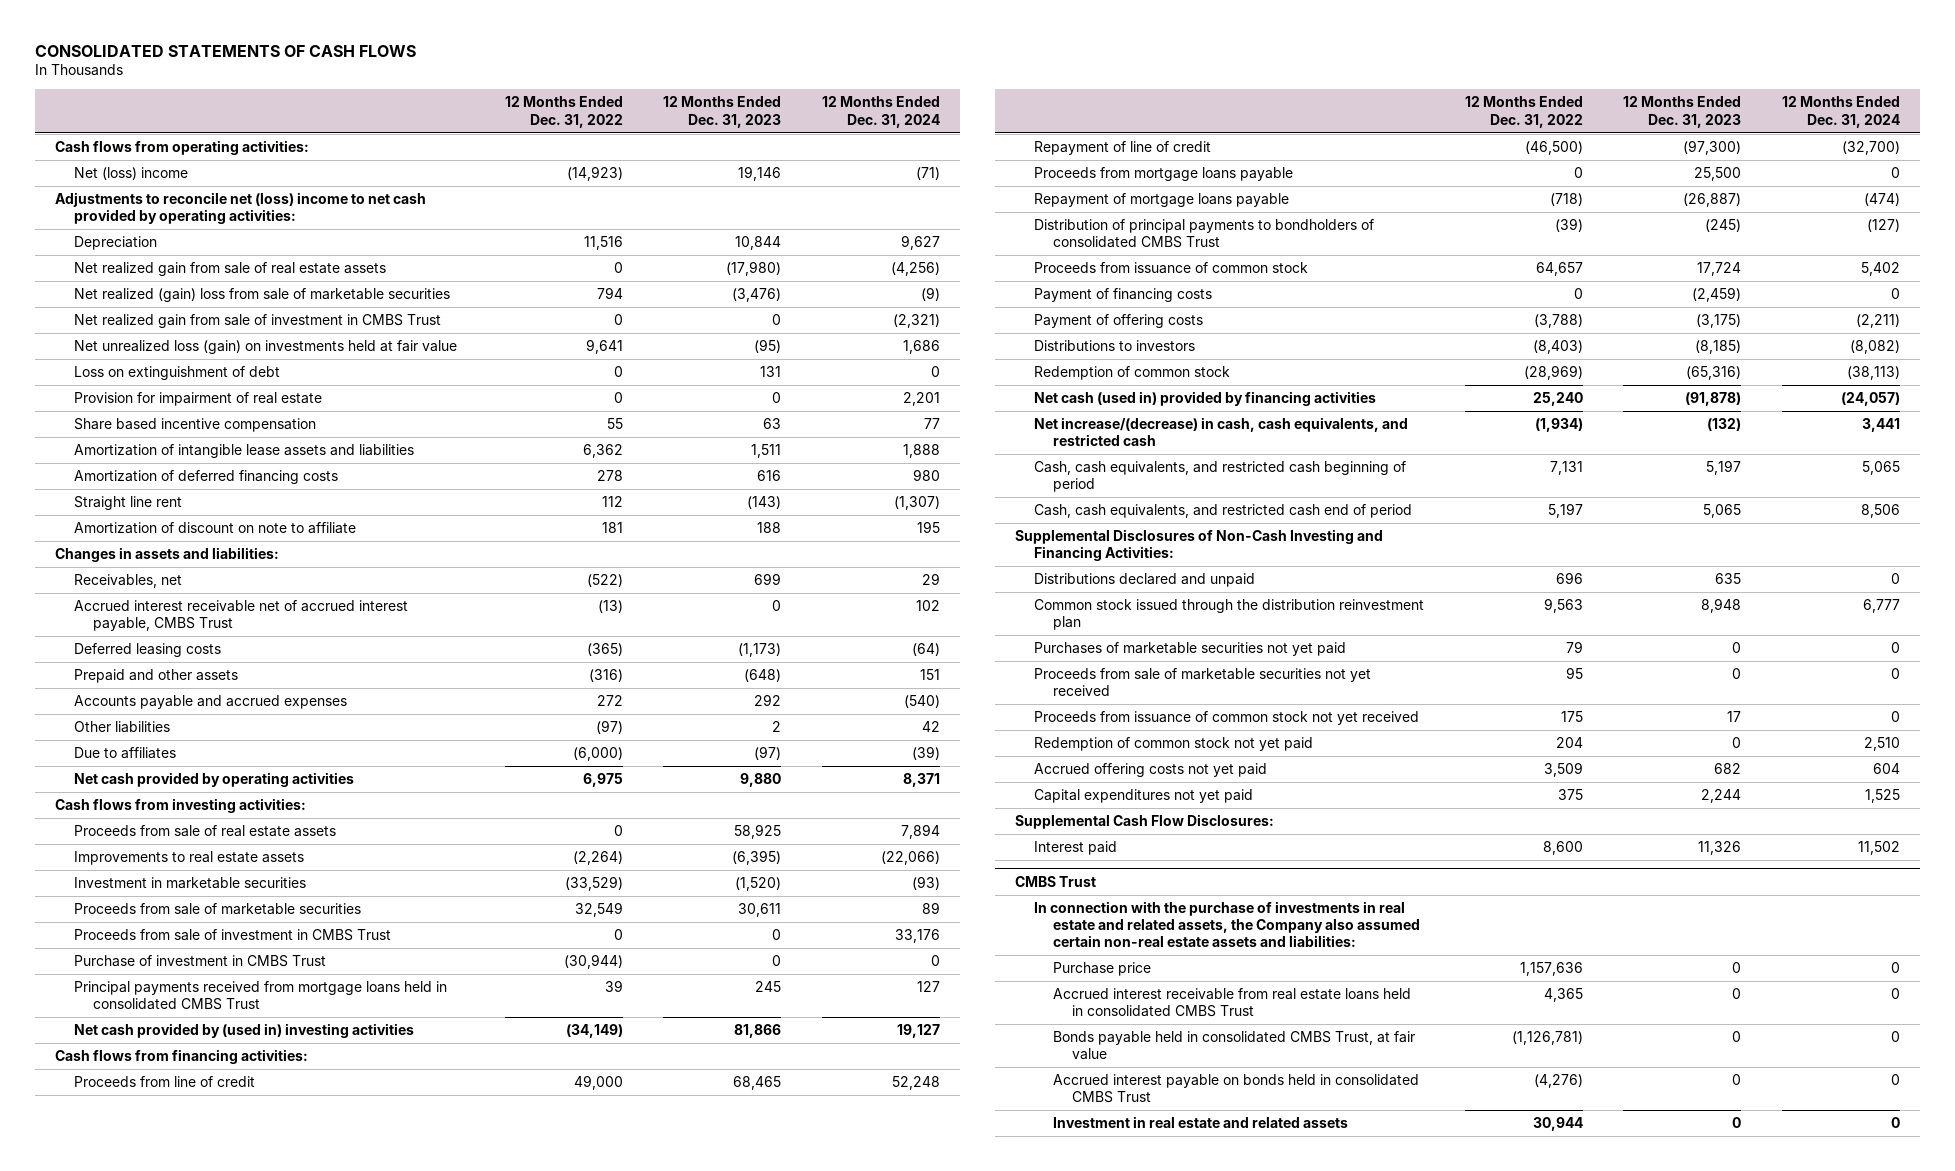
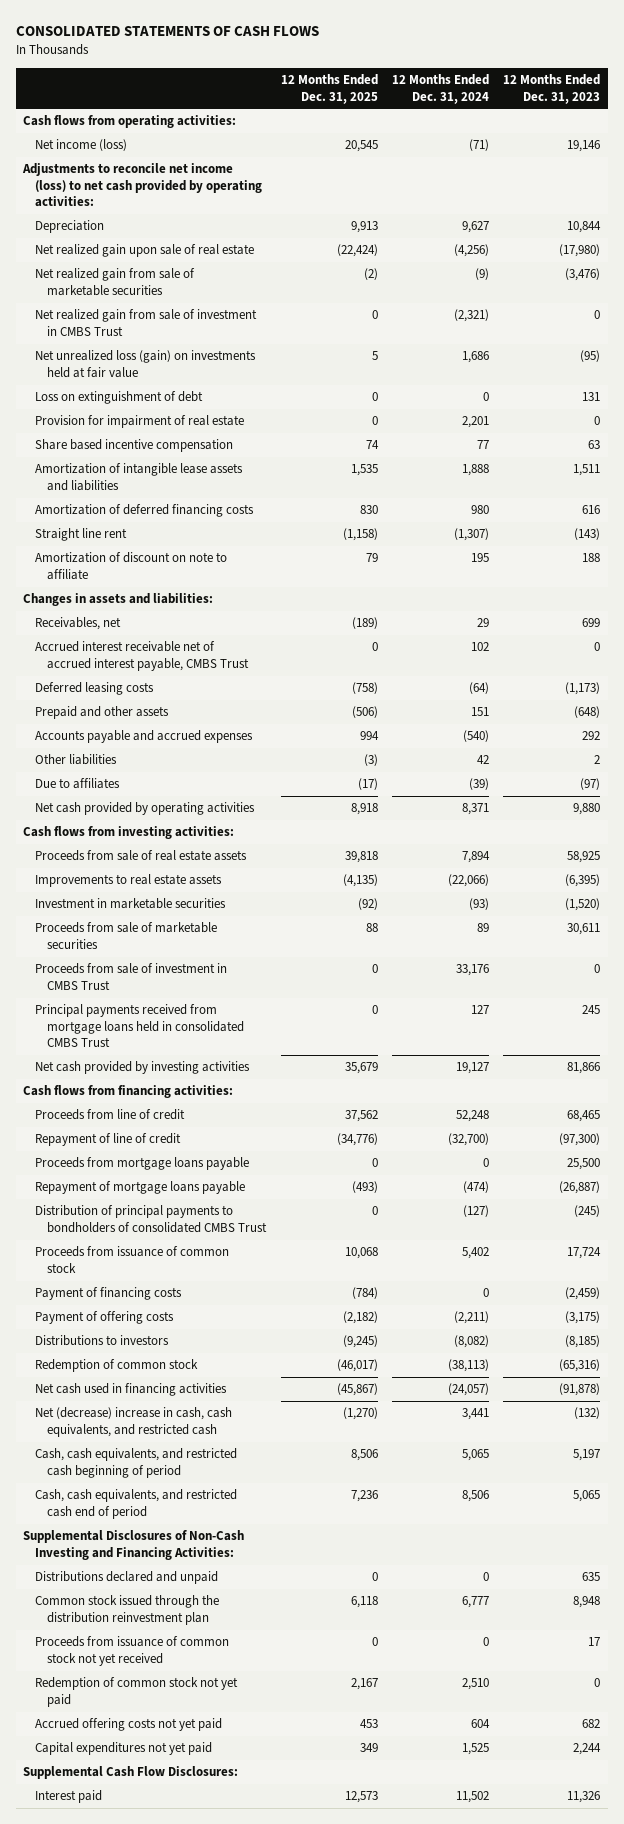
- | 12 Months Ended Dec. 31, 2022 | 12 Months Ended Dec. 31, 2023 | 12 Months Ended Dec. 31, 2024
+ | 12 Months Ended Dec. 31, 2025 | 12 Months Ended Dec. 31, 2024 | 12 Months Ended Dec. 31, 2023
- Net (loss) income | (14,923) | 19,146 | (71)
- Adjustments to reconcile net (loss) income to net cash provided by operating activities:
+ Net income (loss) | 20,545 | (71) | 19,146
+ Adjustments to reconcile net income (loss) to net cash provided by operating activities:
- Net realized gain from sale of real estate assets | 0 | (17,980) | (4,256)
- Net realized (gain) loss from sale of marketable securities | 794 | (3,476) | (9)
+ Net realized gain upon sale of real estate | (22,424) | (4,256) | (17,980)
+ Net realized gain from sale of marketable securities | (2) | (9) | (3,476)
- Purchase of investment in CMBS Trust | (30,944) | 0 | 0
- Net cash provided by (used in) investing activities | (34,149) | 81,866 | 19,127
+ Net cash provided by investing activities | 35,679 | 19,127 | 81,866
- Net cash (used in) provided by financing activities | 25,240 | (91,878) | (24,057)
- Net increase/(decrease) in cash, cash equivalents, and restricted cash | (1,934) | (132) | 3,441
+ Net cash used in financing activities | (45,867) | (24,057) | (91,878)
+ Net (decrease) increase in cash, cash equivalents, and restricted cash | (1,270) | 3,441 | (132)
- Purchases of marketable securities not yet paid | 79 | 0 | 0
- Proceeds from sale of marketable securities not yet received | 95 | 0 | 0
- CMBS Trust
- In connection with the purchase of investments in real estate and related assets, the Company also assumed certain non-real estate assets and liabilities:
- Purchase price | 1,157,636 | 0 | 0
- Accrued interest receivable from real estate loans held in consolidated CMBS Trust | 4,365 | 0 | 0
- Bonds payable held in consolidated CMBS Trust, at fair value | (1,126,781) | 0 | 0
- Accrued interest payable on bonds held in consolidated CMBS Trust | (4,276) | 0 | 0
- Investment in real estate and related assets | 30,944 | 0 | 0

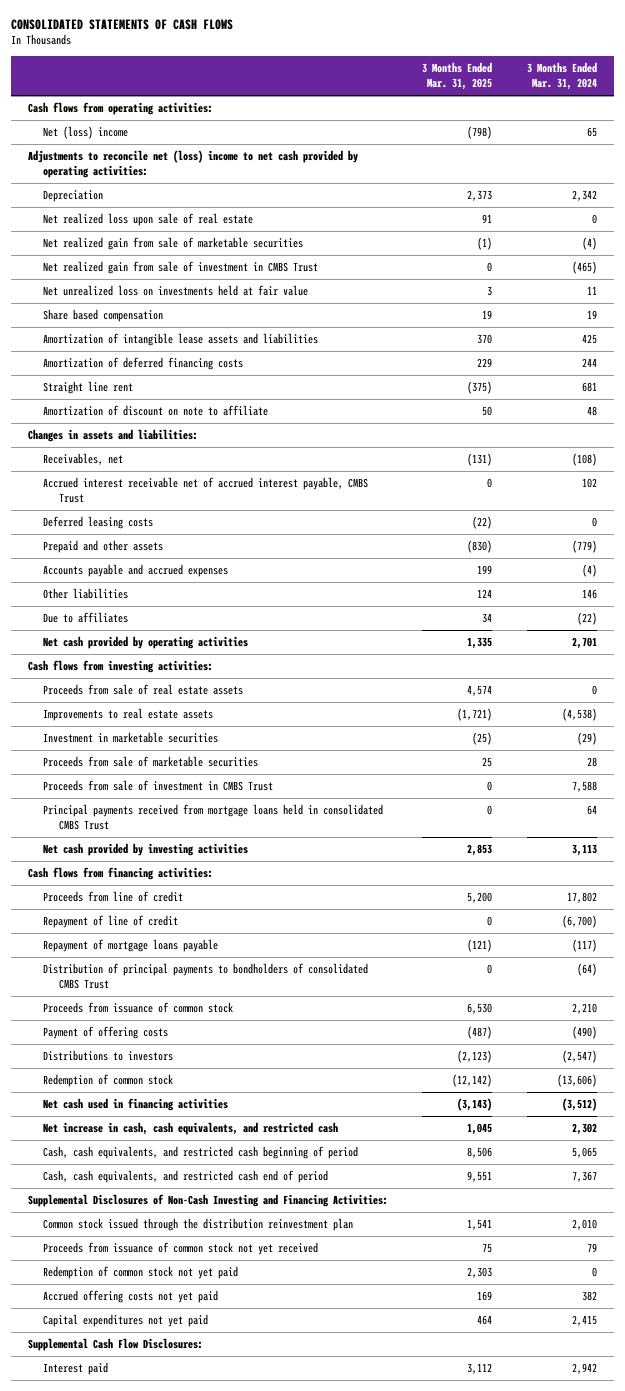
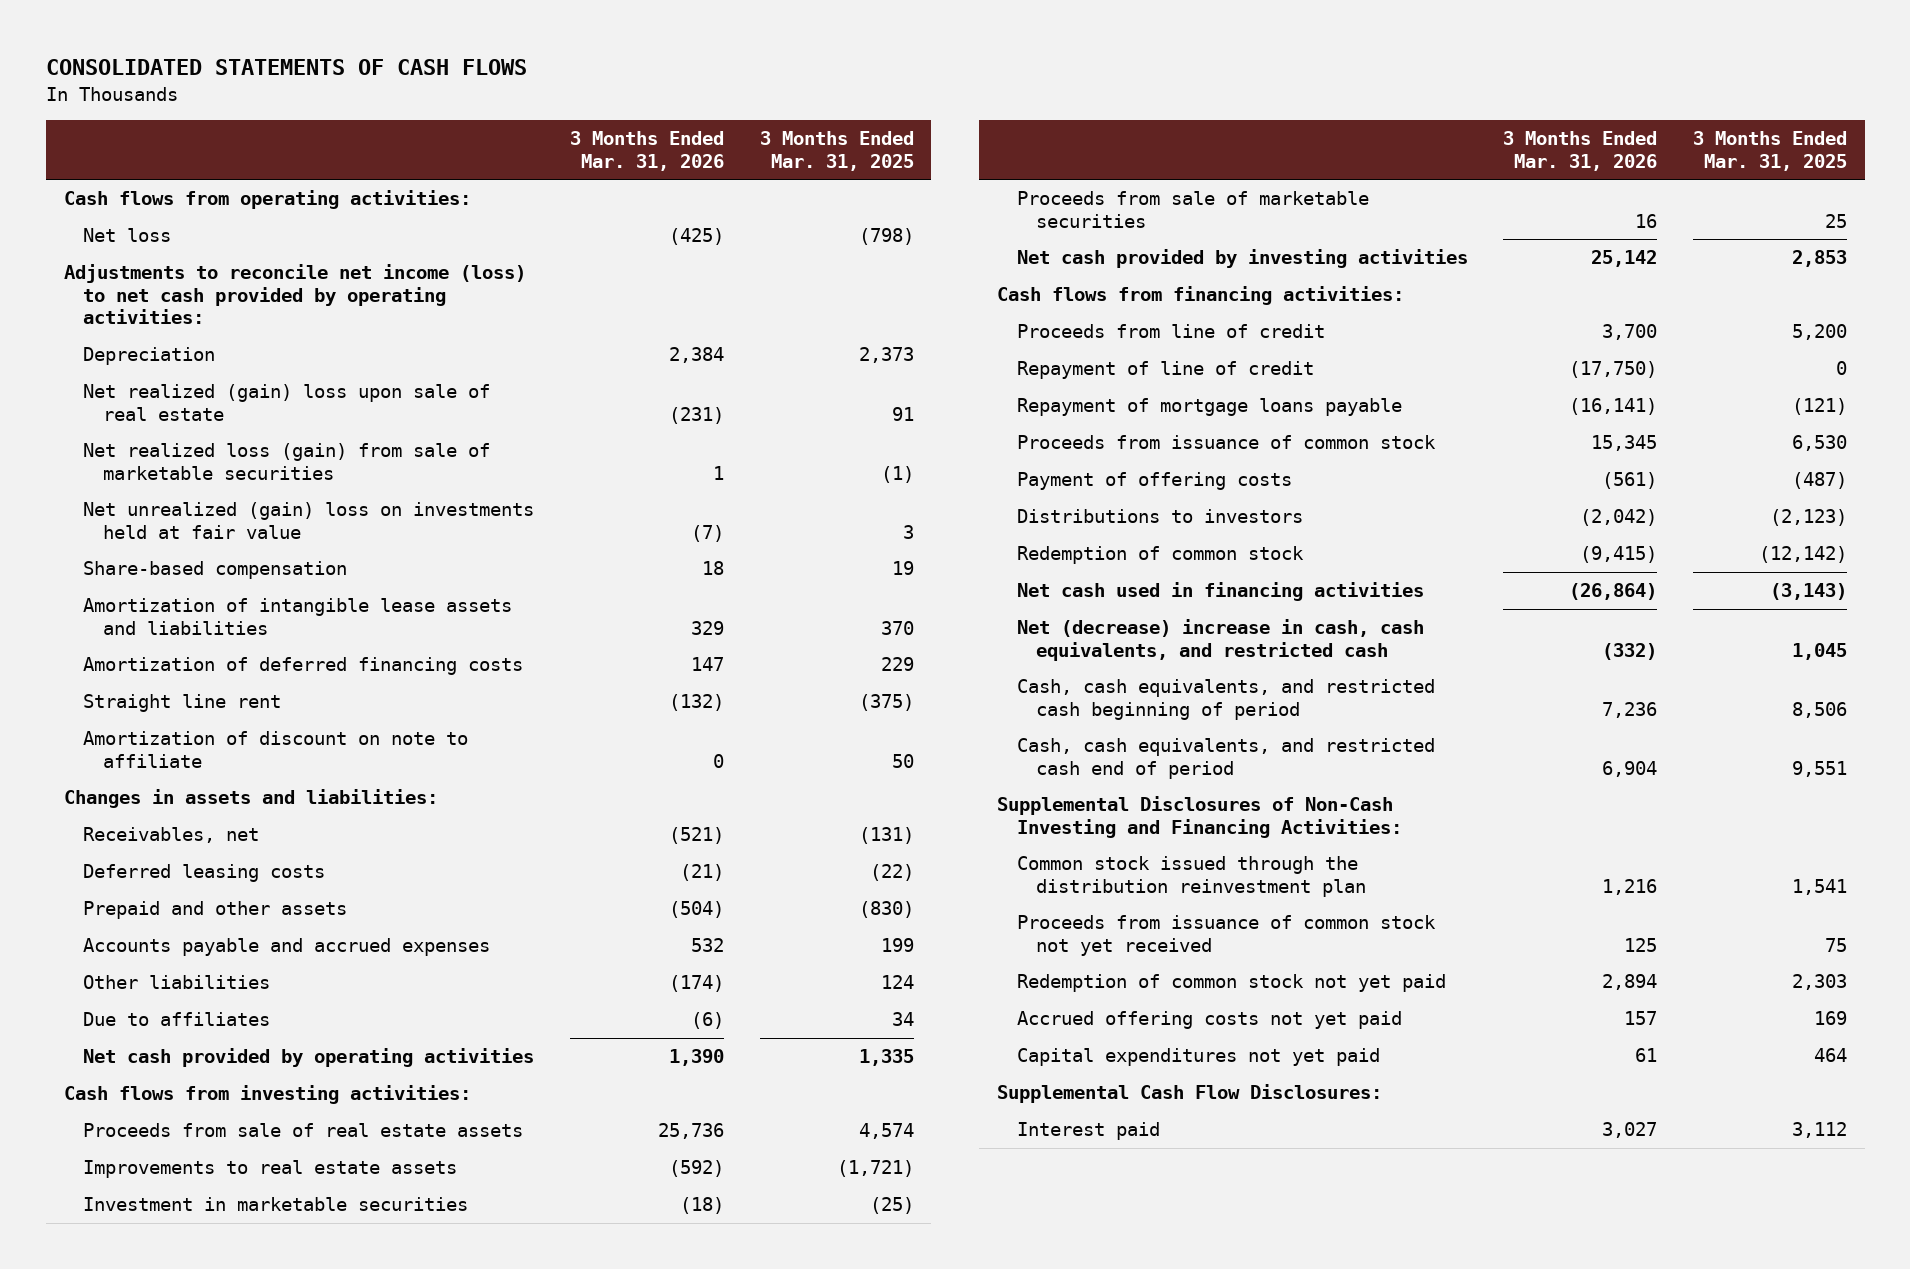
- | 3 Months Ended Mar. 31, 2025 | 3 Months Ended Mar. 31, 2024
+ | 3 Months Ended Mar. 31, 2026 | 3 Months Ended Mar. 31, 2025
- Net (loss) income | (798) | 65
- Adjustments to reconcile net (loss) income to net cash provided by operating activities:
+ Net loss | (425) | (798)
+ Adjustments to reconcile net income (loss) to net cash provided by operating activities:
- Net realized loss upon sale of real estate | 91 | 0
- Net realized gain from sale of marketable securities | (1) | (4)
- Net realized gain from sale of investment in CMBS Trust | 0 | (465)
- Net unrealized loss on investments held at fair value | 3 | 11
- Share based compensation | 19 | 19
+ Net realized (gain) loss upon sale of real estate | (231) | 91
+ Net realized loss (gain) from sale of marketable securities | 1 | (1)
+ Net unrealized (gain) loss on investments held at fair value | (7) | 3
+ Share-based compensation | 18 | 19
- Accrued interest receivable net of accrued interest payable, CMBS Trust | 0 | 102
- Proceeds from sale of investment in CMBS Trust | 0 | 7,588
- Principal payments received from mortgage loans held in consolidated CMBS Trust | 0 | 64
- Distribution of principal payments to bondholders of consolidated CMBS Trust | 0 | (64)
- Net increase in cash, cash equivalents, and restricted cash | 1,045 | 2,302
+ Net (decrease) increase in cash, cash equivalents, and restricted cash | (332) | 1,045

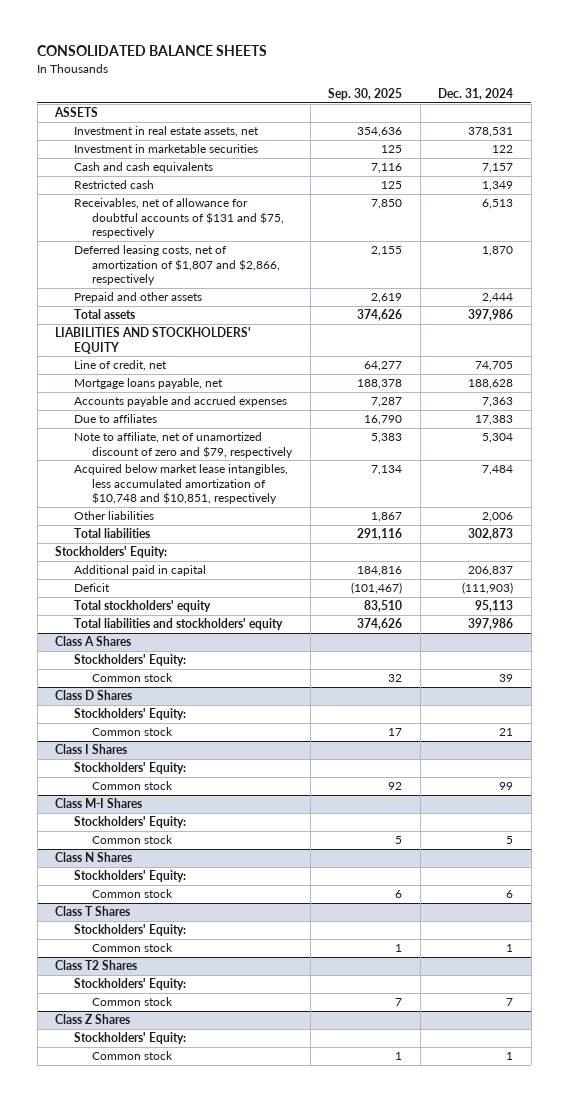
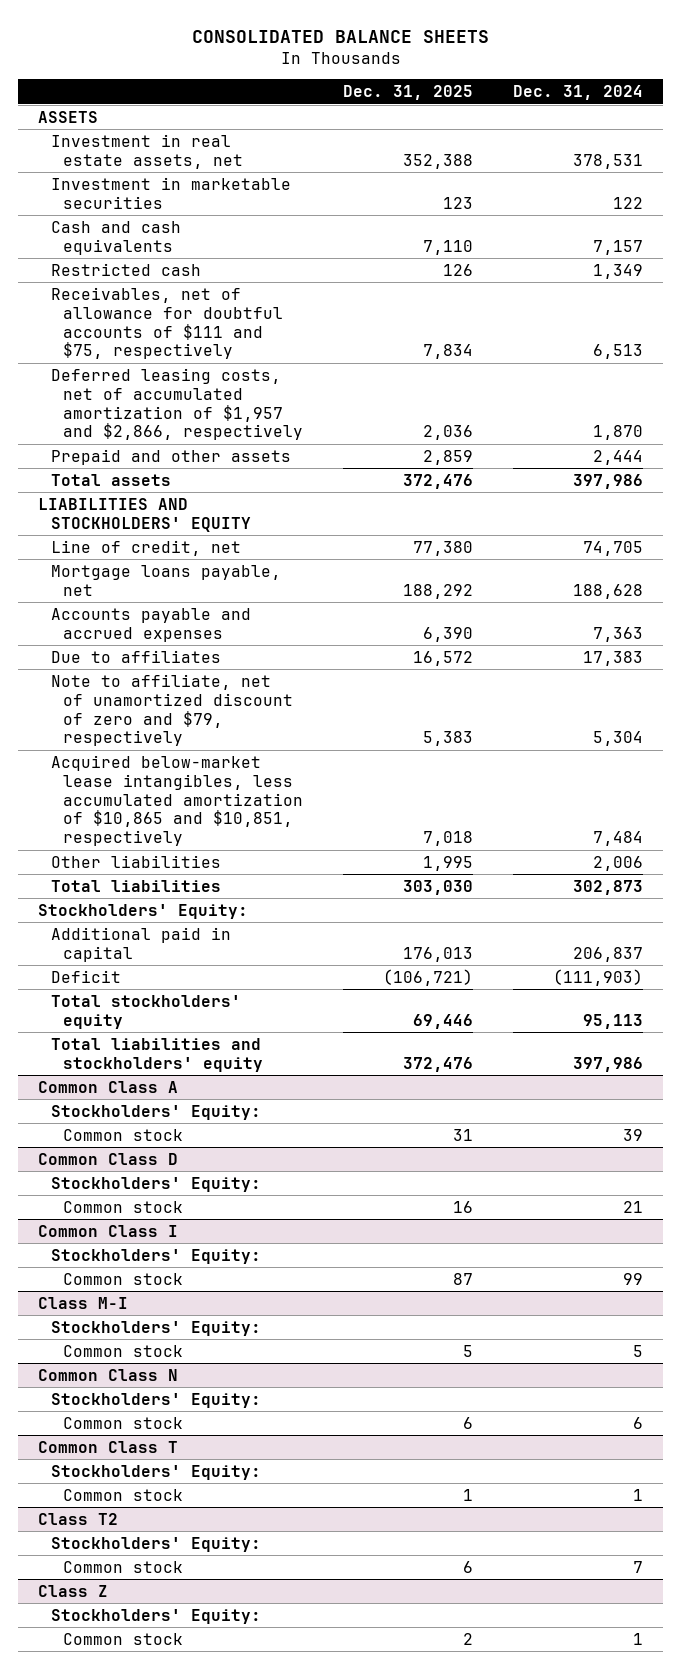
- | Sep. 30, 2025 | Dec. 31, 2024
+ | Dec. 31, 2025 | Dec. 31, 2024
- Receivables, net of allowance for doubtful accounts of $131 and $75, respectively | 7,850 | 6,513
- Deferred leasing costs, net of amortization of $1,807 and $2,866, respectively | 2,155 | 1,870
+ Receivables, net of allowance for doubtful accounts of $111 and $75, respectively | 7,834 | 6,513
+ Deferred leasing costs, net of accumulated amortization of $1,957 and $2,866, respectively | 2,036 | 1,870
- Acquired below market lease intangibles, less accumulated amortization of $10,748 and $10,851, respectively | 7,134 | 7,484
+ Acquired below-market lease intangibles, less accumulated amortization of $10,865 and $10,851, respectively | 7,018 | 7,484
- Class A Shares
+ Common Class A
- Class D Shares
+ Common Class D
- Class I Shares
+ Common Class I
- Class M-I Shares
+ Class M-I
- Class N Shares
+ Common Class N
- Class T Shares
+ Common Class T
- Class T2 Shares
+ Class T2
- Class Z Shares
+ Class Z

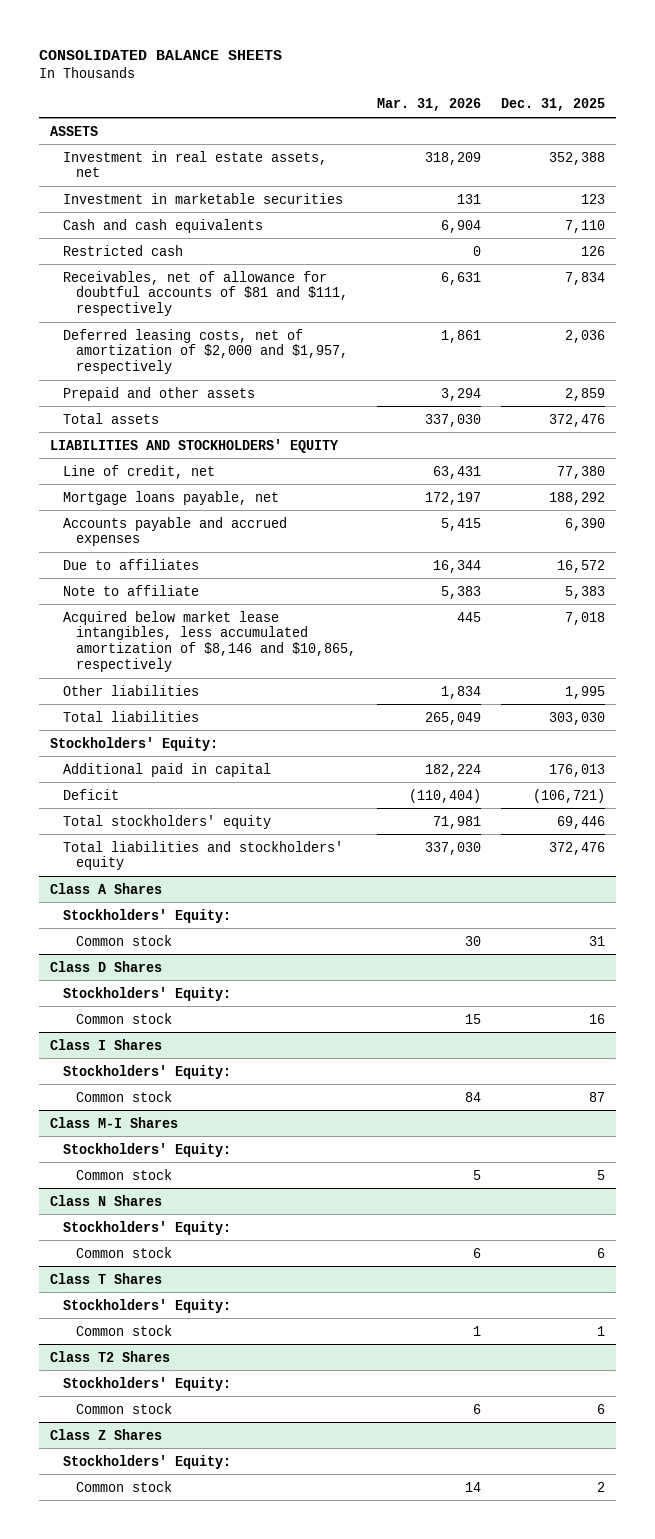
- | Dec. 31, 2025 | Dec. 31, 2024
+ | Mar. 31, 2026 | Dec. 31, 2025
- Receivables, net of allowance for doubtful accounts of $111 and $75, respectively | 7,834 | 6,513
- Deferred leasing costs, net of accumulated amortization of $1,957 and $2,866, respectively | 2,036 | 1,870
+ Receivables, net of allowance for doubtful accounts of $81 and $111, respectively | 6,631 | 7,834
+ Deferred leasing costs, net of amortization of $2,000 and $1,957, respectively | 1,861 | 2,036
- Note to affiliate, net of unamortized discount of zero and $79, respectively | 5,383 | 5,304
- Acquired below-market lease intangibles, less accumulated amortization of $10,865 and $10,851, respectively | 7,018 | 7,484
+ Note to affiliate | 5,383 | 5,383
+ Acquired below market lease intangibles, less accumulated amortization of $8,146 and $10,865, respectively | 445 | 7,018
- Common Class A
+ Class A Shares
- Common Class D
+ Class D Shares
- Common Class I
+ Class I Shares
- Class M-I
+ Class M-I Shares
- Common Class N
+ Class N Shares
- Common Class T
+ Class T Shares
- Class T2
+ Class T2 Shares
- Class Z
+ Class Z Shares

